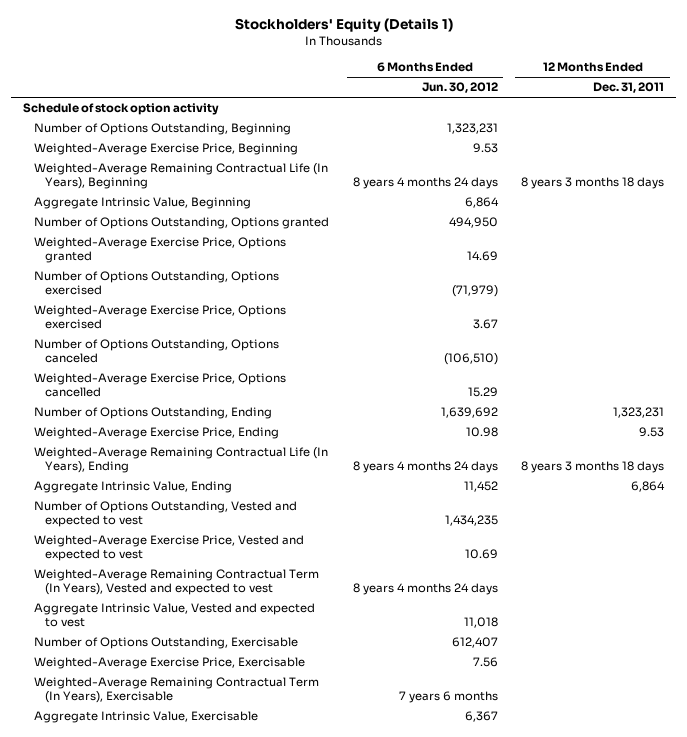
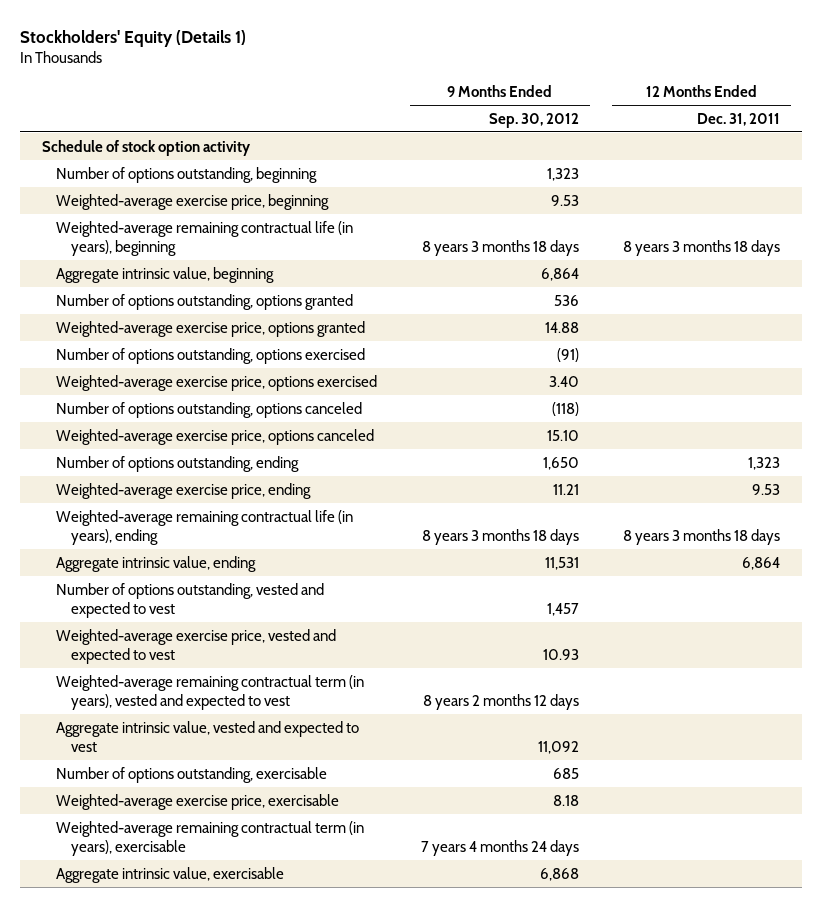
- | 6 Months Ended Jun. 30, 2012 | 12 Months Ended Dec. 31, 2011
+ | 9 Months Ended Sep. 30, 2012 | 12 Months Ended Dec. 31, 2011
- Number of Options Outstanding, Beginning | 1,323,231 |
- Weighted-Average Exercise Price, Beginning | 9.53 |
- Weighted-Average Remaining Contractual Life (In Years), Beginning | 8 years 4 months 24 days | 8 years 3 months 18 days
- Aggregate Intrinsic Value, Beginning | 6,864 |
- Number of Options Outstanding, Options granted | 494,950 |
- Weighted-Average Exercise Price, Options granted | 14.69 |
- Number of Options Outstanding, Options exercised | (71,979) |
- Weighted-Average Exercise Price, Options exercised | 3.67 |
- Number of Options Outstanding, Options canceled | (106,510) |
- Weighted-Average Exercise Price, Options cancelled | 15.29 |
- Number of Options Outstanding, Ending | 1,639,692 | 1,323,231
- Weighted-Average Exercise Price, Ending | 10.98 | 9.53
- Weighted-Average Remaining Contractual Life (In Years), Ending | 8 years 4 months 24 days | 8 years 3 months 18 days
- Aggregate Intrinsic Value, Ending | 11,452 | 6,864
- Number of Options Outstanding, Vested and expected to vest | 1,434,235 |
- Weighted-Average Exercise Price, Vested and expected to vest | 10.69 |
- Weighted-Average Remaining Contractual Term (In Years), Vested and expected to vest | 8 years 4 months 24 days |
- Aggregate Intrinsic Value, Vested and expected to vest | 11,018 |
- Number of Options Outstanding, Exercisable | 612,407 |
- Weighted-Average Exercise Price, Exercisable | 7.56 |
- Weighted-Average Remaining Contractual Term (In Years), Exercisable | 7 years 6 months |
- Aggregate Intrinsic Value, Exercisable | 6,367 |
+ Number of options outstanding, beginning | 1,323 |
+ Weighted-average exercise price, beginning | 9.53 |
+ Weighted-average remaining contractual life (in years), beginning | 8 years 3 months 18 days | 8 years 3 months 18 days
+ Aggregate intrinsic value, beginning | 6,864 |
+ Number of options outstanding, options granted | 536 |
+ Weighted-average exercise price, options granted | 14.88 |
+ Number of options outstanding, options exercised | (91) |
+ Weighted-average exercise price, options exercised | 3.40 |
+ Number of options outstanding, options canceled | (118) |
+ Weighted-average exercise price, options canceled | 15.10 |
+ Number of options outstanding, ending | 1,650 | 1,323
+ Weighted-average exercise price, ending | 11.21 | 9.53
+ Weighted-average remaining contractual life (in years), ending | 8 years 3 months 18 days | 8 years 3 months 18 days
+ Aggregate intrinsic value, ending | 11,531 | 6,864
+ Number of options outstanding, vested and expected to vest | 1,457 |
+ Weighted-average exercise price, vested and expected to vest | 10.93 |
+ Weighted-average remaining contractual term (in years), vested and expected to vest | 8 years 2 months 12 days |
+ Aggregate intrinsic value, vested and expected to vest | 11,092 |
+ Number of options outstanding, exercisable | 685 |
+ Weighted-average exercise price, exercisable | 8.18 |
+ Weighted-average remaining contractual term (in years), exercisable | 7 years 4 months 24 days |
+ Aggregate intrinsic value, exercisable | 6,868 |

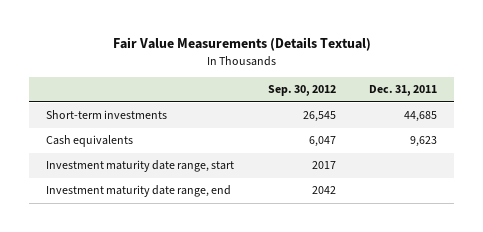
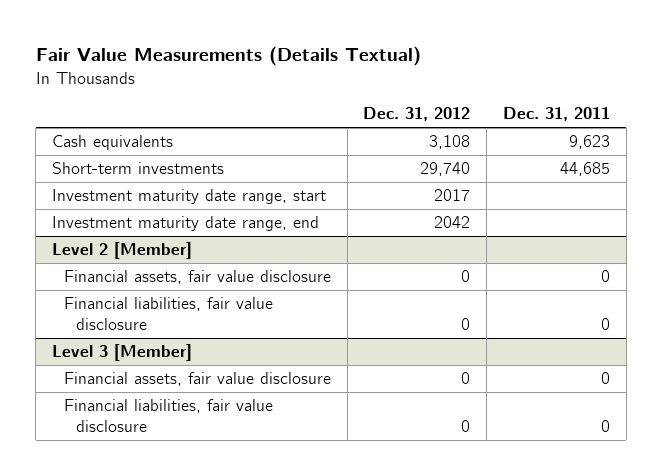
- | Sep. 30, 2012 | Dec. 31, 2011
+ | Dec. 31, 2012 | Dec. 31, 2011
moved down: Short-term investments | 29,740 | 44,685
+ Level 2 [Member]
+ Financial assets, fair value disclosure | 0 | 0
+ Financial liabilities, fair value disclosure | 0 | 0
+ Level 3 [Member]
+ Financial assets, fair value disclosure | 0 | 0
+ Financial liabilities, fair value disclosure | 0 | 0

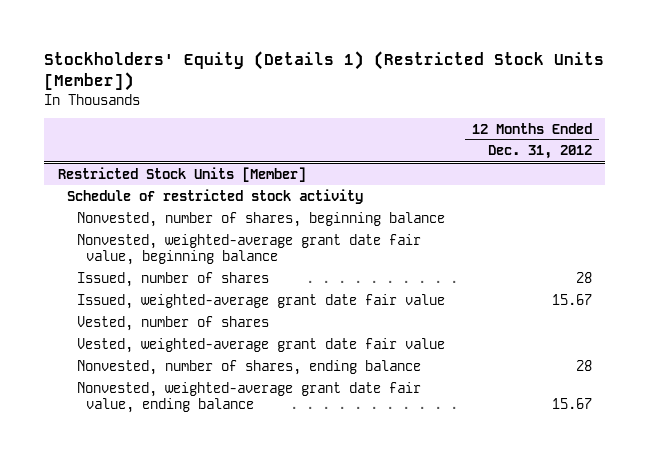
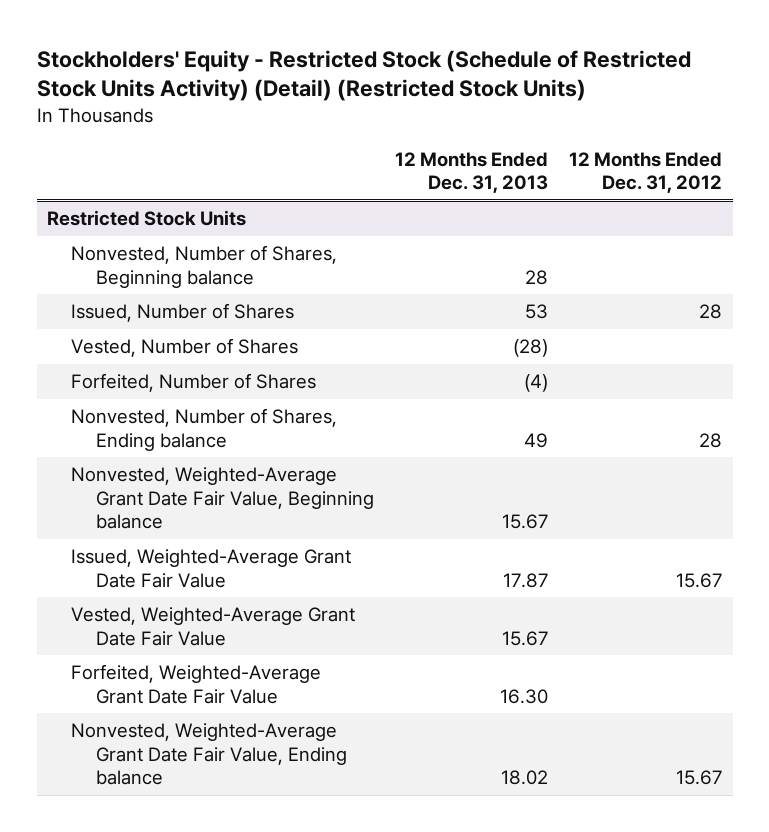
- Stockholders' Equity (Details 1) (Restricted Stock Units [Member])
+ Stockholders' Equity - Restricted Stock (Schedule of Restricted Stock Units Activity) (Detail) (Restricted Stock Units)
- | 12 Months Ended Dec. 31, 2012
+ | 12 Months Ended Dec. 31, 2013 | 12 Months Ended Dec. 31, 2012
- Restricted Stock Units [Member]
- Schedule of restricted stock activity
- Nonvested, number of shares, beginning balance
- Nonvested, weighted-average grant date fair value, beginning balance
- Issued, number of shares | 28
- Issued, weighted-average grant date fair value | 15.67
- Vested, number of shares
- Vested, weighted-average grant date fair value
- Nonvested, number of shares, ending balance | 28
- Nonvested, weighted-average grant date fair value, ending balance | 15.67
+ Restricted Stock Units
+ Nonvested, Number of Shares, Beginning balance | 28 |
+ Issued, Number of Shares | 53 | 28
+ Vested, Number of Shares | (28) |
+ Forfeited, Number of Shares | (4) |
+ Nonvested, Number of Shares, Ending balance | 49 | 28
+ Nonvested, Weighted-Average Grant Date Fair Value, Beginning balance | 15.67 |
+ Issued, Weighted-Average Grant Date Fair Value | 17.87 | 15.67
+ Vested, Weighted-Average Grant Date Fair Value | 15.67 |
+ Forfeited, Weighted-Average Grant Date Fair Value | 16.30 |
+ Nonvested, Weighted-Average Grant Date Fair Value, Ending balance | 18.02 | 15.67

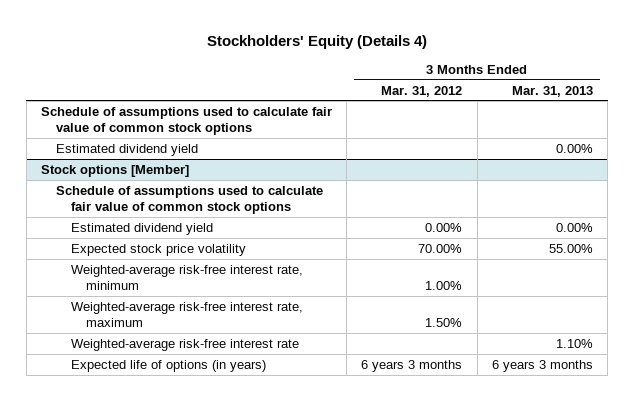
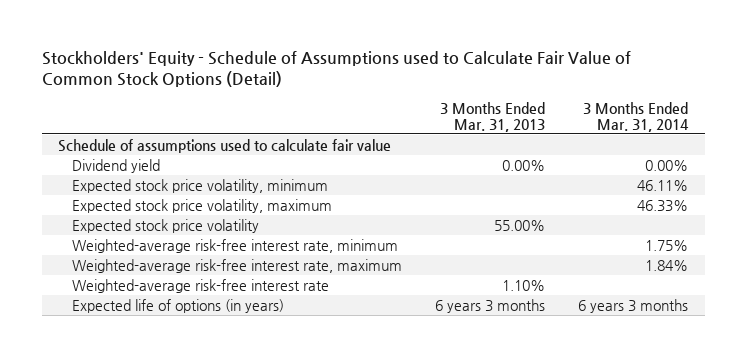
- Stockholders' Equity (Details 4)
+ Stockholders' Equity - Schedule of Assumptions used to Calculate Fair Value of Common Stock Options (Detail)
- | 3 Months Ended Mar. 31, 2012 | 3 Months Ended Mar. 31, 2013
+ | 3 Months Ended Mar. 31, 2013 | 3 Months Ended Mar. 31, 2014
- Schedule of assumptions used to calculate fair value of common stock options
- Estimated dividend yield | | 0.00%
- Stock options [Member]
- Schedule of assumptions used to calculate fair value of common stock options
- Estimated dividend yield | 0.00% | 0.00%
- Expected stock price volatility | 70.00% | 55.00%
- Weighted-average risk-free interest rate, minimum | 1.00% |
- Weighted-average risk-free interest rate, maximum | 1.50% |
- Weighted-average risk-free interest rate | | 1.10%
- Expected life of options (in years) | 6 years 3 months | 6 years 3 months
+ Schedule of assumptions used to calculate fair value
+ Dividend yield | 0.00% | 0.00%
+ Expected stock price volatility, minimum | | 46.11%
+ Expected stock price volatility, maximum | | 46.33%
+ Expected stock price volatility | 55.00% |
+ Weighted-average risk-free interest rate, minimum | | 1.75%
+ Weighted-average risk-free interest rate, maximum | | 1.84%
+ Weighted-average risk-free interest rate | 1.10% |
+ Expected life of options (in years) | 6 years 3 months | 6 years 3 months

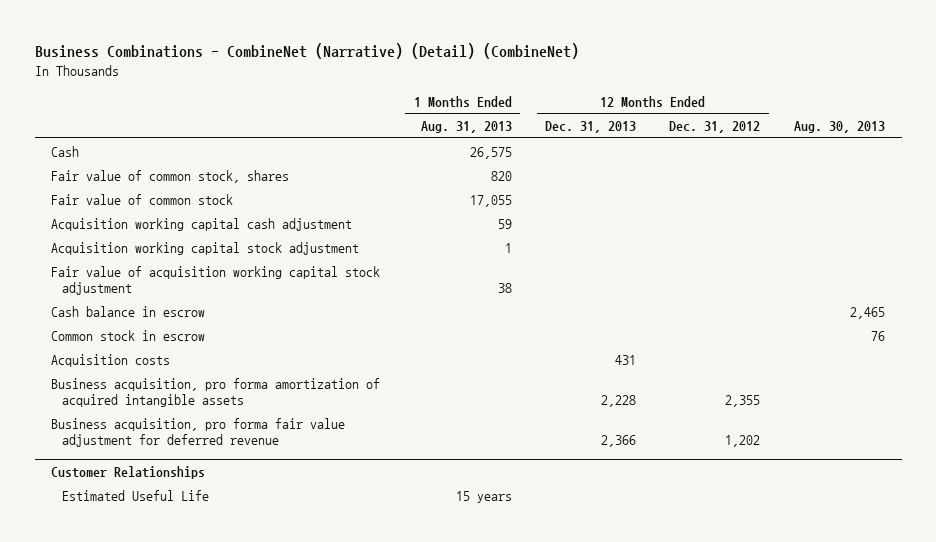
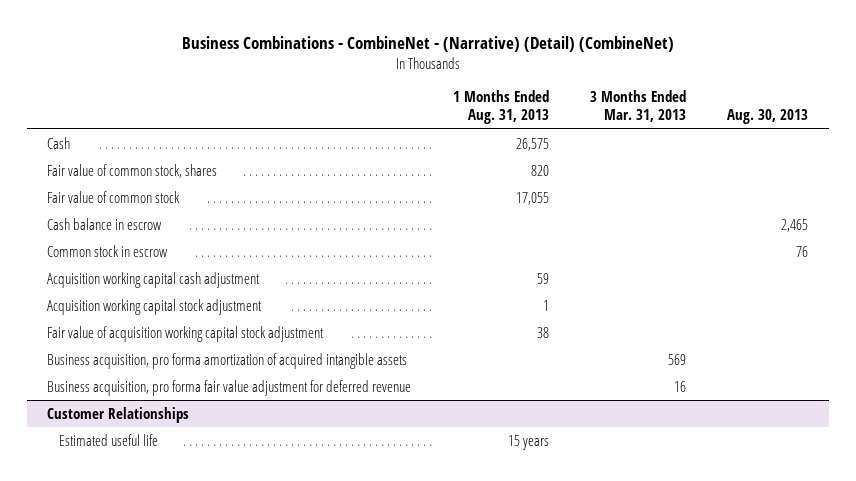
- Business Combinations - CombineNet (Narrative) (Detail) (CombineNet)
+ Business Combinations - CombineNet - (Narrative) (Detail) (CombineNet)
- | 1 Months Ended Aug. 31, 2013 | 12 Months Ended Dec. 31, 2013 | 12 Months Ended Dec. 31, 2012 | Aug. 30, 2013
+ | 1 Months Ended Aug. 31, 2013 | 3 Months Ended Mar. 31, 2013 | Aug. 30, 2013
moved up: Cash balance in escrow | | | 2,465
moved up: Common stock in escrow | | | 76
- Acquisition costs | | 431 | |
@ Customer Relationships
- Estimated Useful Life | 15 years | | |
+ Estimated useful life | 15 years | |

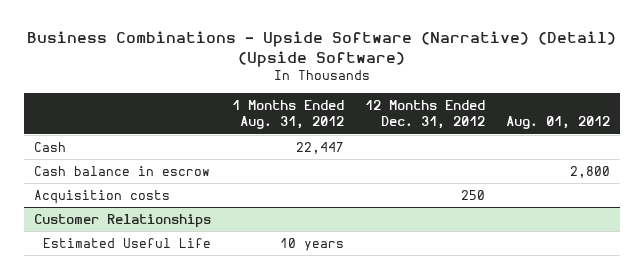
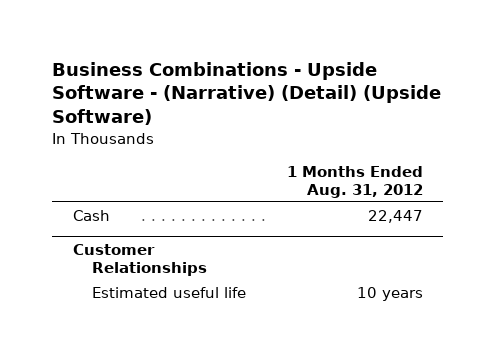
- Business Combinations - Upside Software (Narrative) (Detail) (Upside Software)
+ Business Combinations - Upside Software - (Narrative) (Detail) (Upside Software)
- | 1 Months Ended Aug. 31, 2012 | 12 Months Ended Dec. 31, 2012 | Aug. 01, 2012
+ | 1 Months Ended Aug. 31, 2012
- Cash balance in escrow | | | 2,800
- Acquisition costs | | 250 |
@ Customer Relationships
- Estimated Useful Life | 10 years | |
+ Estimated useful life | 10 years

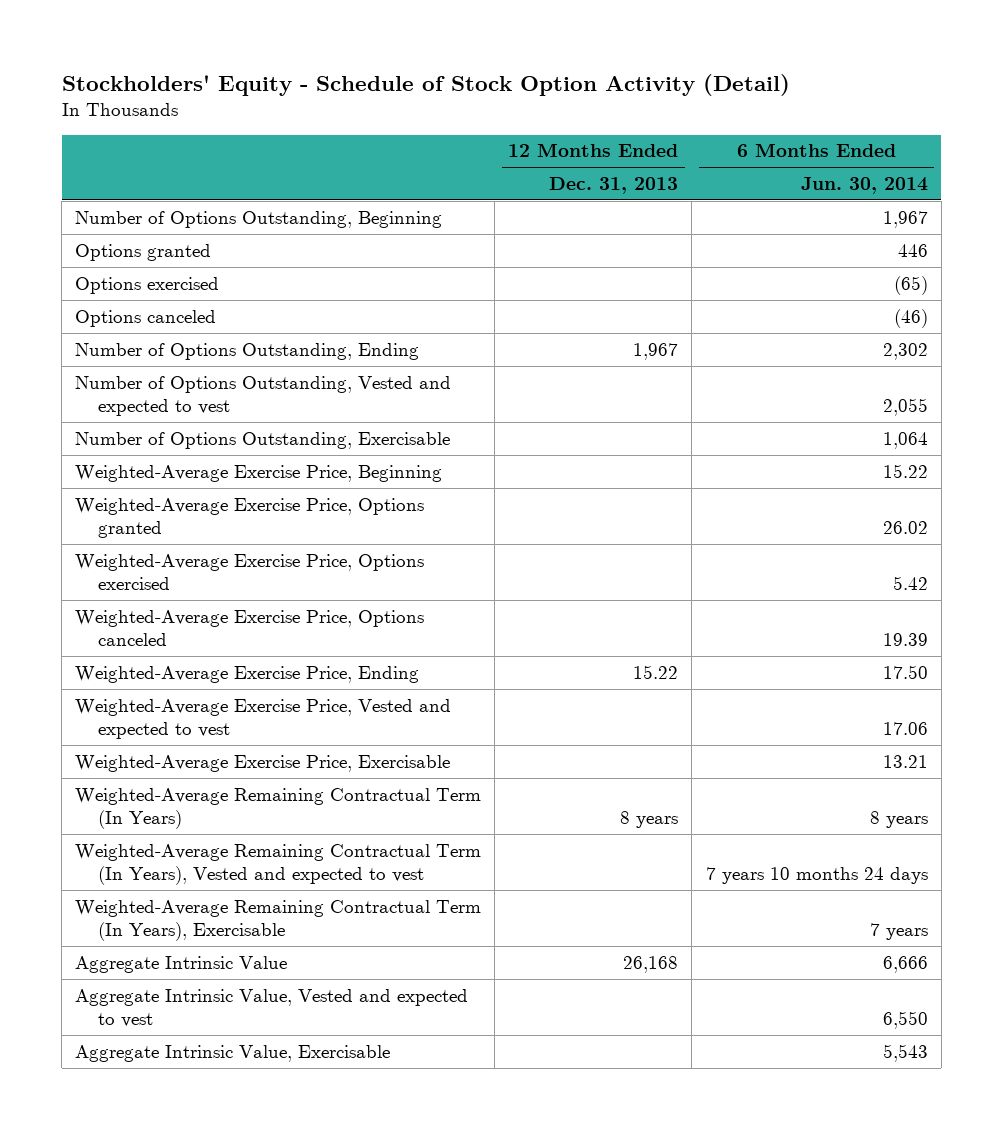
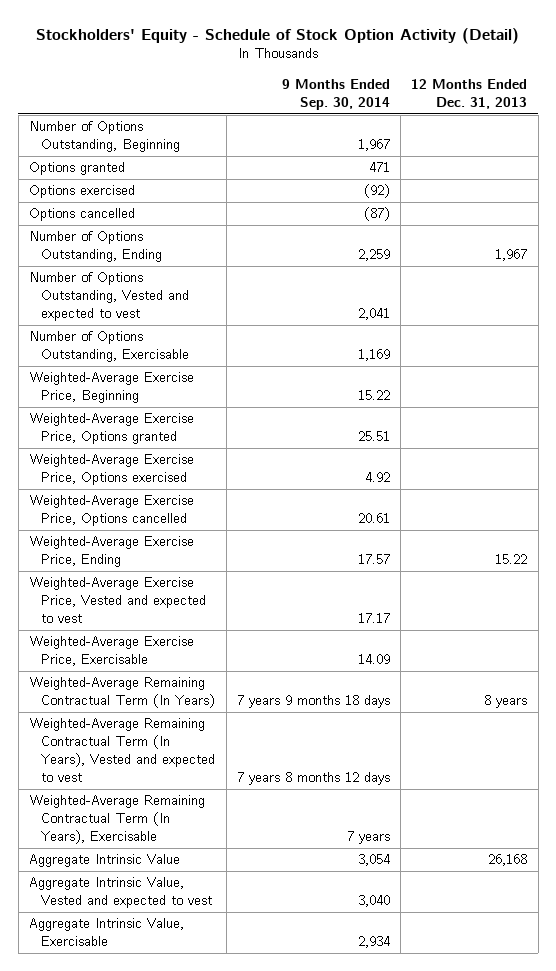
- | 12 Months Ended Dec. 31, 2013 | 6 Months Ended Jun. 30, 2014
+ | 9 Months Ended Sep. 30, 2014 | 12 Months Ended Dec. 31, 2013
- Options canceled | | (46)
+ Options cancelled | (87) |
- Weighted-Average Exercise Price, Options canceled | | 19.39
+ Weighted-Average Exercise Price, Options cancelled | 20.61 |

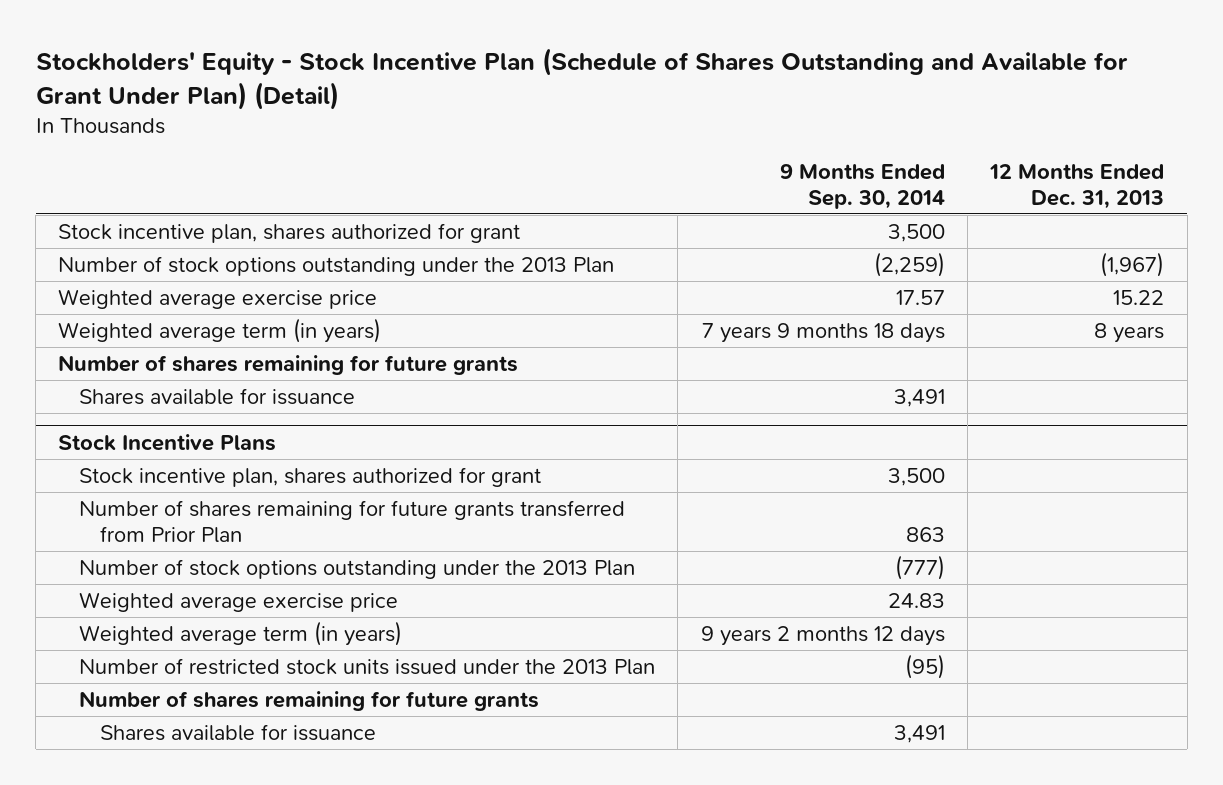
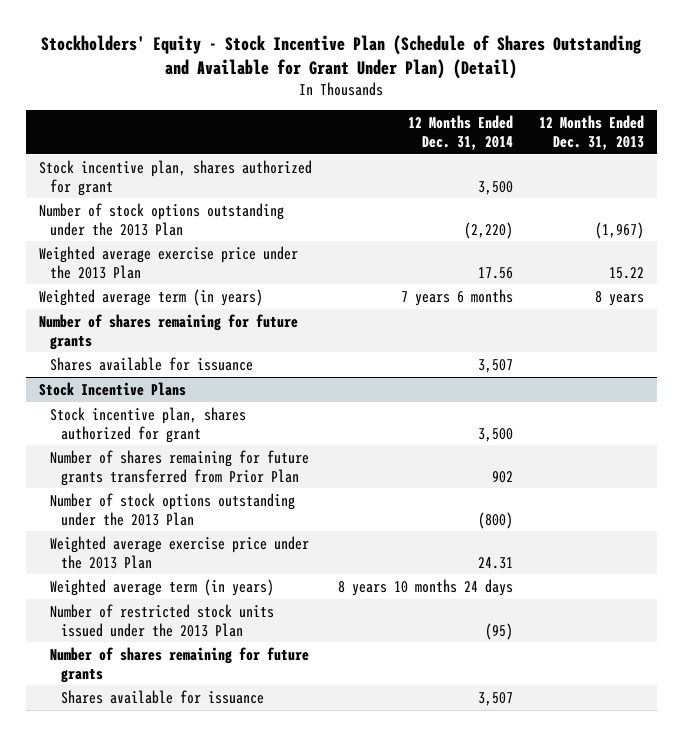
- | 9 Months Ended Sep. 30, 2014 | 12 Months Ended Dec. 31, 2013
+ | 12 Months Ended Dec. 31, 2014 | 12 Months Ended Dec. 31, 2013
- Weighted average exercise price | 17.57 | 15.22
+ Weighted average exercise price under the 2013 Plan | 17.56 | 15.22
@ Stock Incentive Plans
- Weighted average exercise price | 24.83 |
+ Weighted average exercise price under the 2013 Plan | 24.31 |

